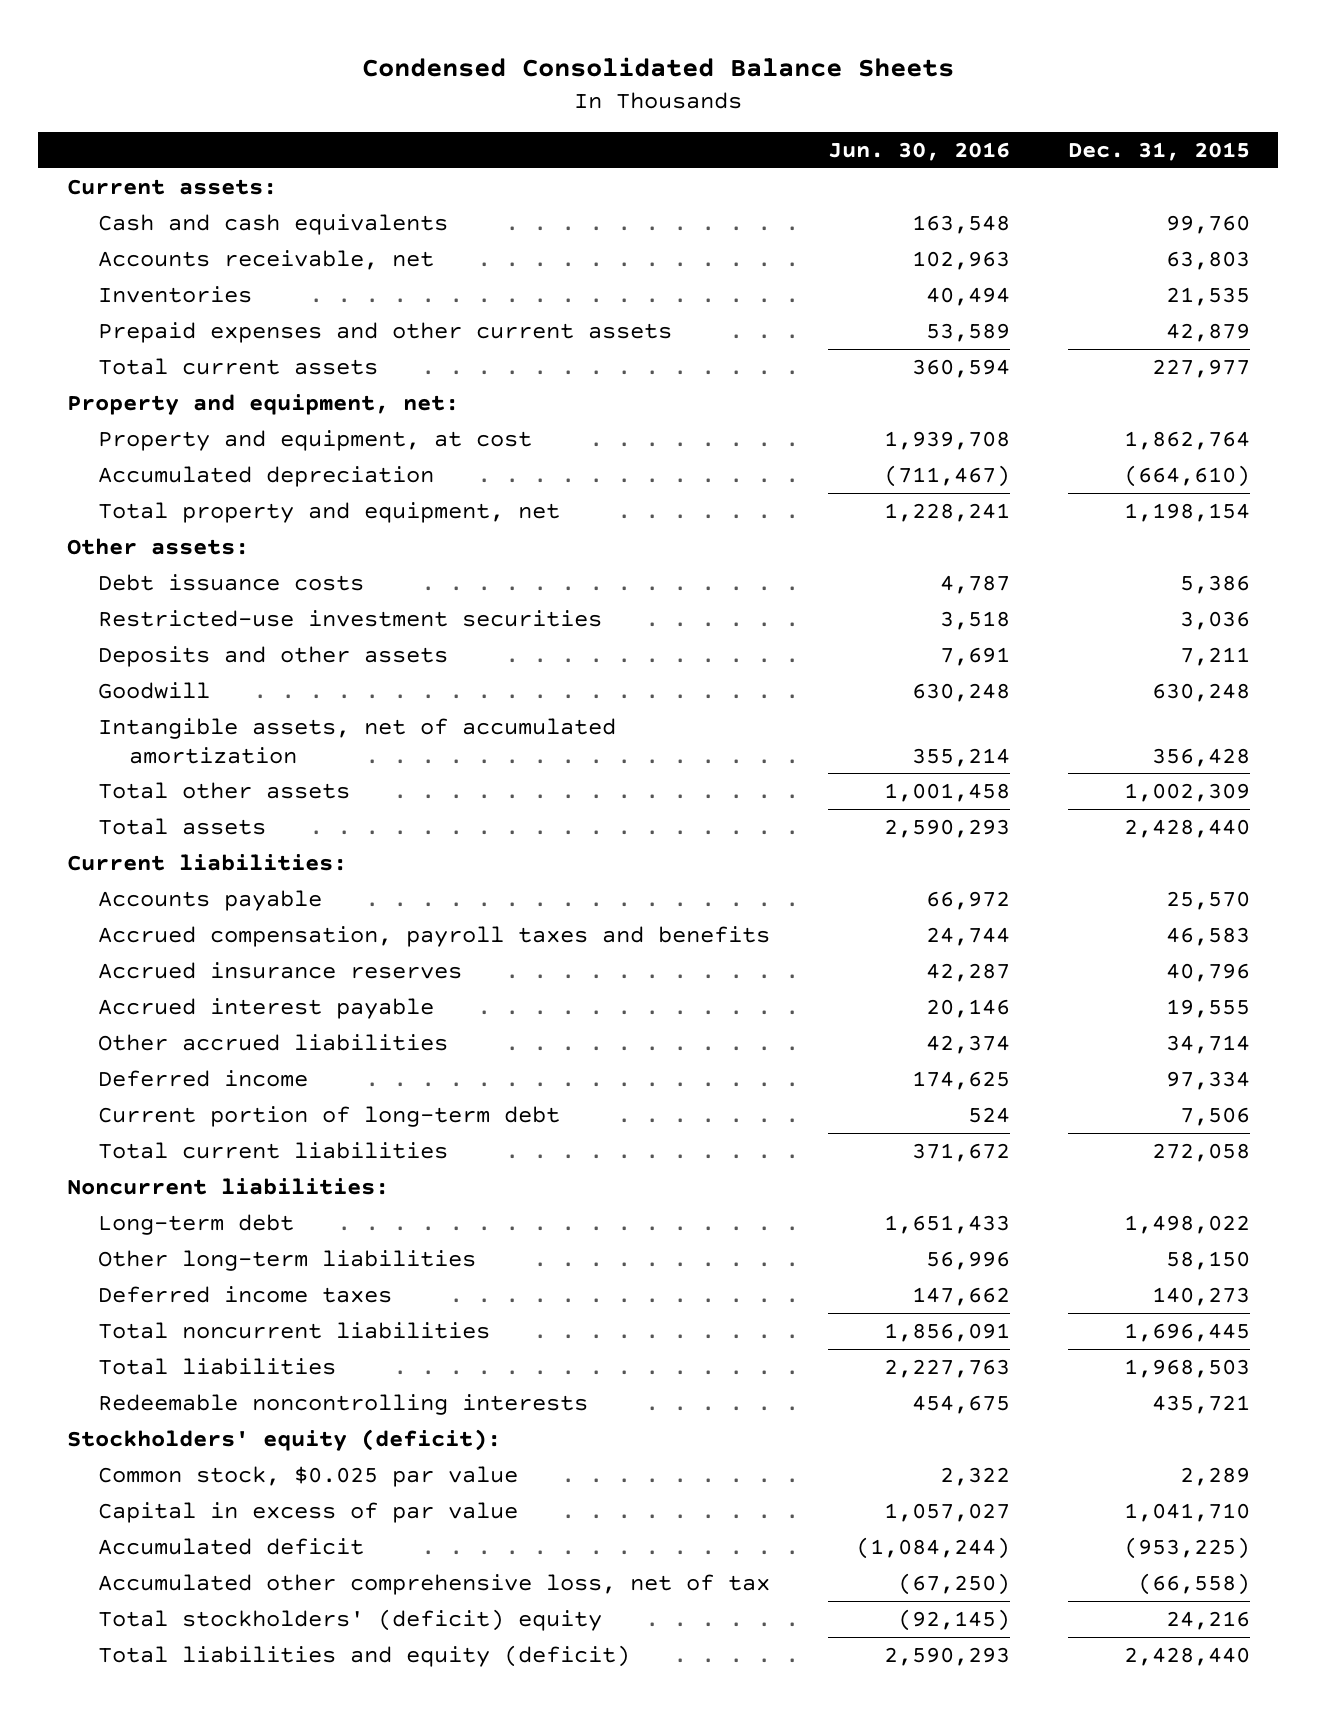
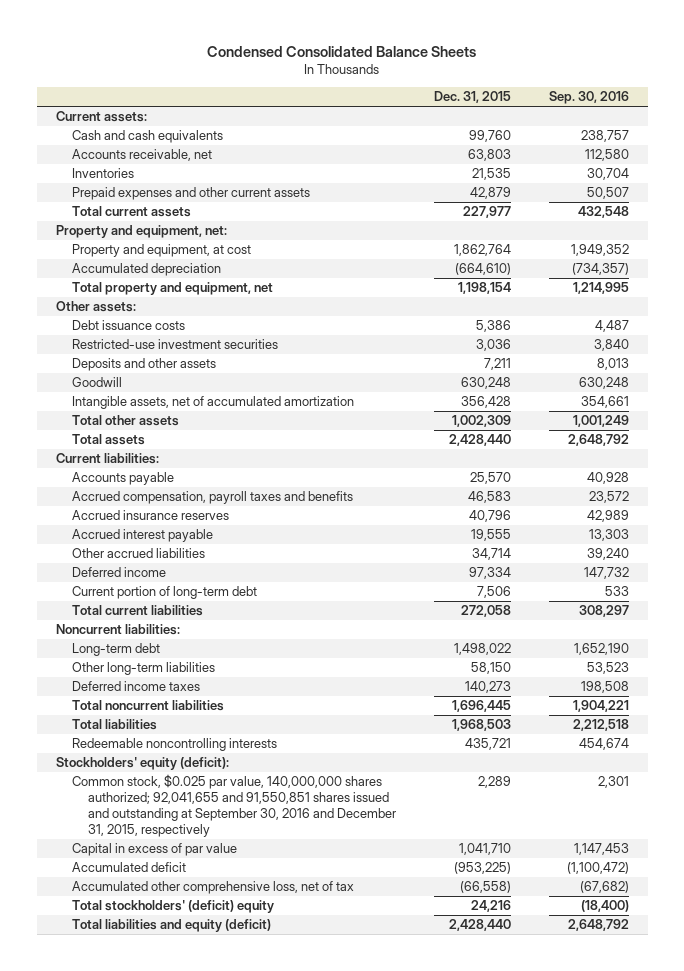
- | Jun. 30, 2016 | Dec. 31, 2015
+ | Dec. 31, 2015 | Sep. 30, 2016
- Common stock, $0.025 par value | 2,322 | 2,289
+ Common stock, $0.025 par value, 140,000,000 shares authorized; 92,041,655 and 91,550,851 shares issued and outstanding at September 30, 2016 and December 31, 2015, respectively | 2,289 | 2,301

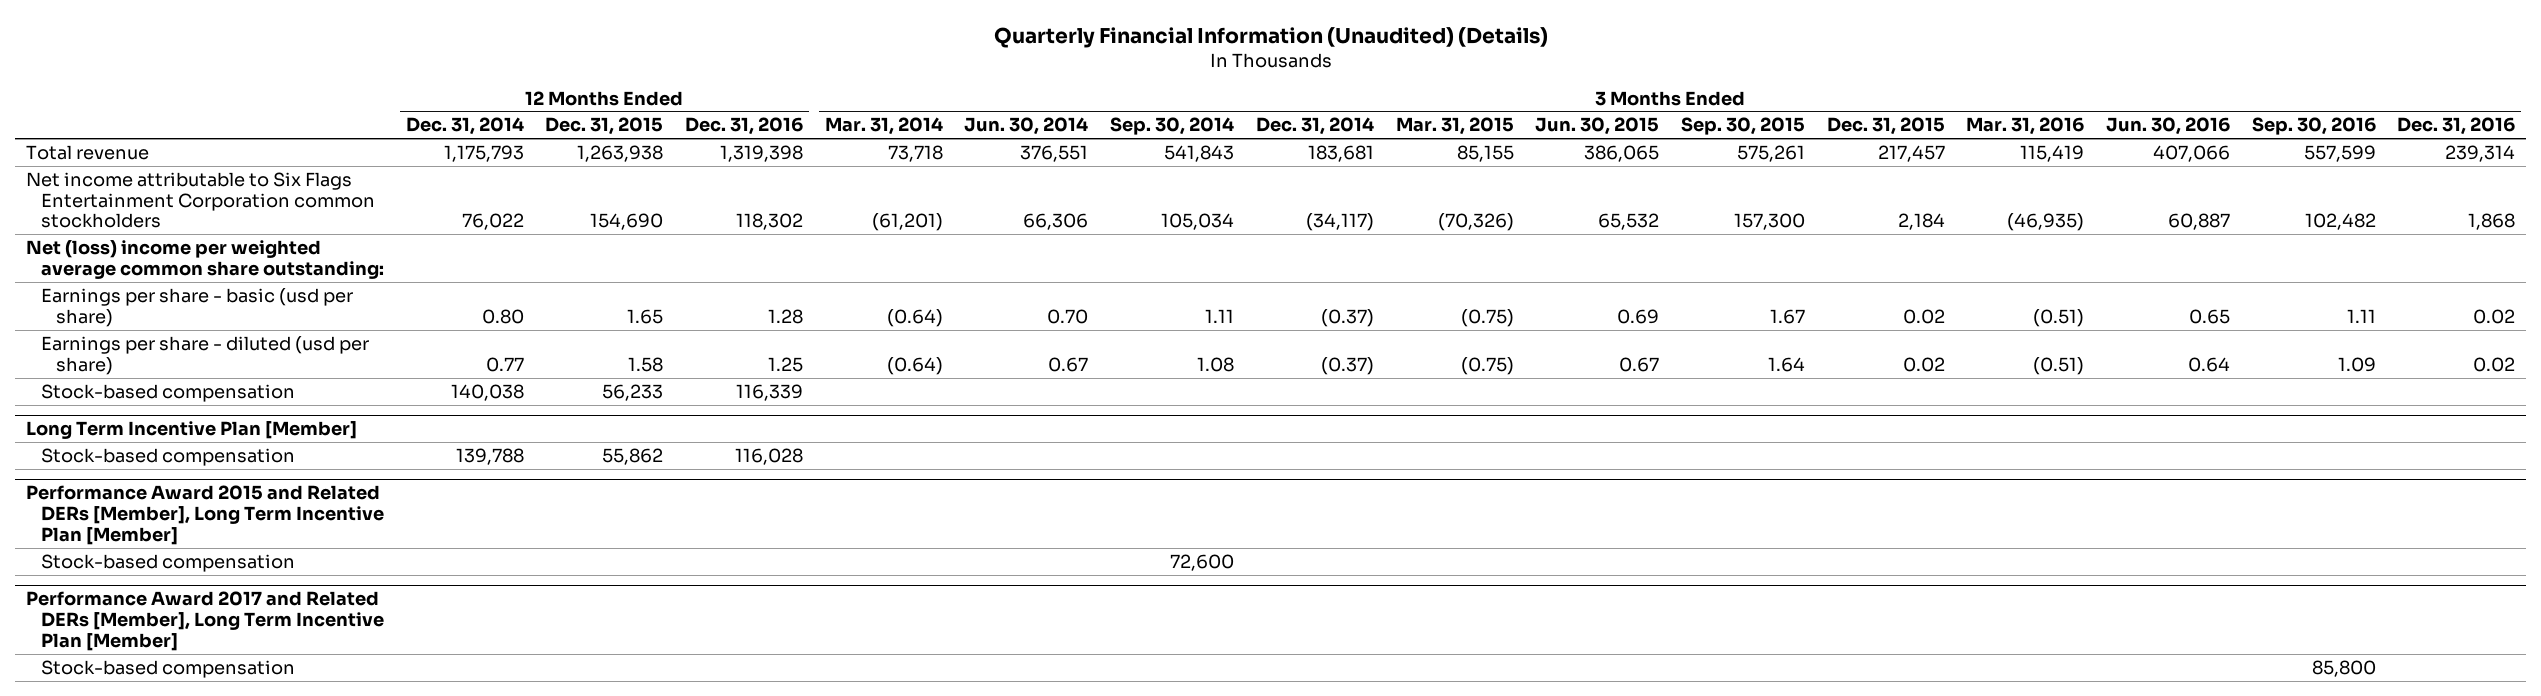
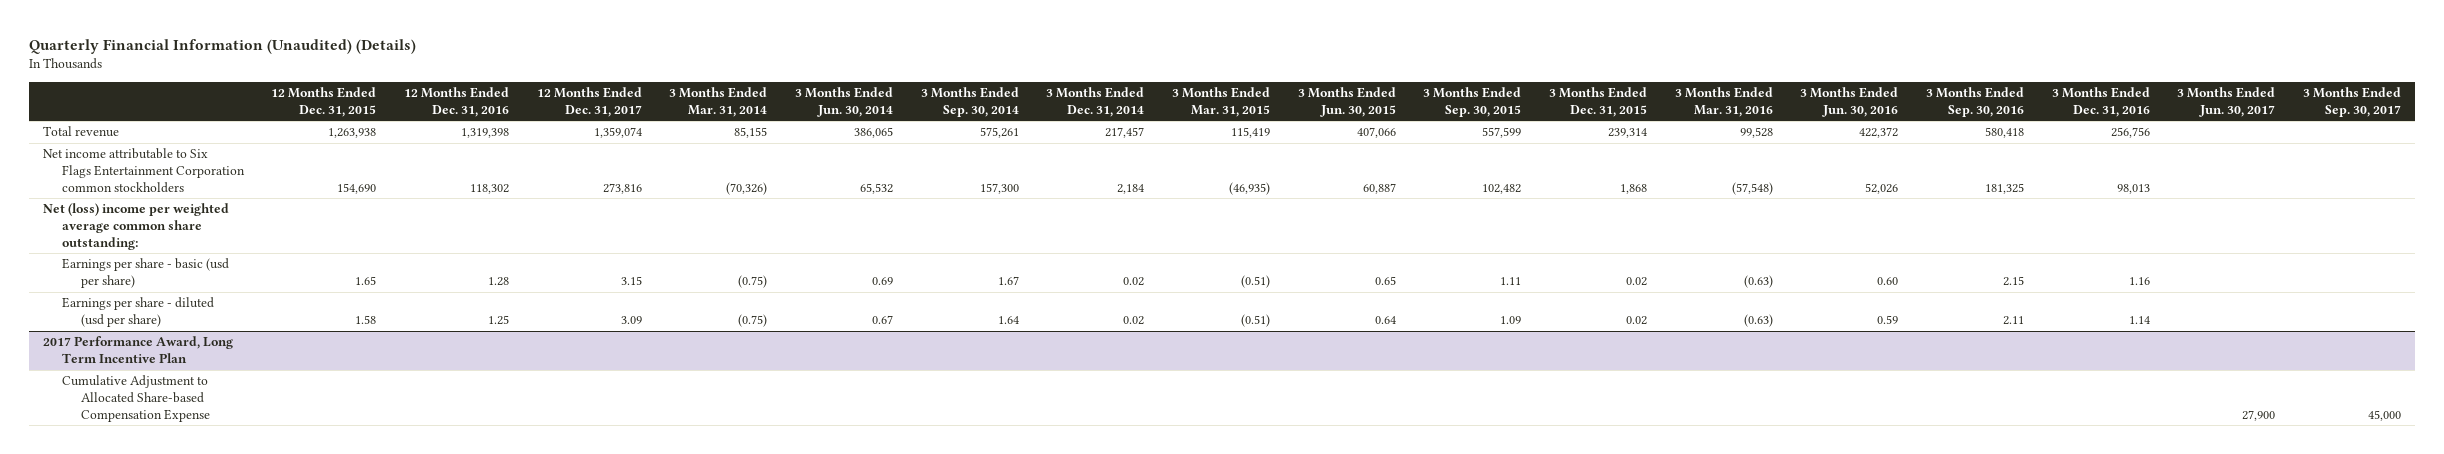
- | 12 Months Ended Dec. 31, 2014 | 12 Months Ended Dec. 31, 2015 | 12 Months Ended Dec. 31, 2016 | 3 Months Ended Mar. 31, 2014 | 3 Months Ended Jun. 30, 2014 | 3 Months Ended Sep. 30, 2014 | 3 Months Ended Dec. 31, 2014 | 3 Months Ended Mar. 31, 2015 | 3 Months Ended Jun. 30, 2015 | 3 Months Ended Sep. 30, 2015 | 3 Months Ended Dec. 31, 2015 | 3 Months Ended Mar. 31, 2016 | 3 Months Ended Jun. 30, 2016 | 3 Months Ended Sep. 30, 2016 | 3 Months Ended Dec. 31, 2016
+ | 12 Months Ended Dec. 31, 2015 | 12 Months Ended Dec. 31, 2016 | 12 Months Ended Dec. 31, 2017 | 3 Months Ended Mar. 31, 2014 | 3 Months Ended Jun. 30, 2014 | 3 Months Ended Sep. 30, 2014 | 3 Months Ended Dec. 31, 2014 | 3 Months Ended Mar. 31, 2015 | 3 Months Ended Jun. 30, 2015 | 3 Months Ended Sep. 30, 2015 | 3 Months Ended Dec. 31, 2015 | 3 Months Ended Mar. 31, 2016 | 3 Months Ended Jun. 30, 2016 | 3 Months Ended Sep. 30, 2016 | 3 Months Ended Dec. 31, 2016 | 3 Months Ended Jun. 30, 2017 | 3 Months Ended Sep. 30, 2017
- Total revenue | 1,175,793 | 1,263,938 | 1,319,398 | 73,718 | 376,551 | 541,843 | 183,681 | 85,155 | 386,065 | 575,261 | 217,457 | 115,419 | 407,066 | 557,599 | 239,314
- Net income attributable to Six Flags Entertainment Corporation common stockholders | 76,022 | 154,690 | 118,302 | (61,201) | 66,306 | 105,034 | (34,117) | (70,326) | 65,532 | 157,300 | 2,184 | (46,935) | 60,887 | 102,482 | 1,868
+ Total revenue | 1,263,938 | 1,319,398 | 1,359,074 | 85,155 | 386,065 | 575,261 | 217,457 | 115,419 | 407,066 | 557,599 | 239,314 | 99,528 | 422,372 | 580,418 | 256,756 | |
+ Net income attributable to Six Flags Entertainment Corporation common stockholders | 154,690 | 118,302 | 273,816 | (70,326) | 65,532 | 157,300 | 2,184 | (46,935) | 60,887 | 102,482 | 1,868 | (57,548) | 52,026 | 181,325 | 98,013 | |
- Earnings per share - basic (usd per share) | 0.80 | 1.65 | 1.28 | (0.64) | 0.70 | 1.11 | (0.37) | (0.75) | 0.69 | 1.67 | 0.02 | (0.51) | 0.65 | 1.11 | 0.02
- Earnings per share - diluted (usd per share) | 0.77 | 1.58 | 1.25 | (0.64) | 0.67 | 1.08 | (0.37) | (0.75) | 0.67 | 1.64 | 0.02 | (0.51) | 0.64 | 1.09 | 0.02
- Stock-based compensation | 140,038 | 56,233 | 116,339 | | | | | | | | | | | |
- Long Term Incentive Plan [Member]
- Stock-based compensation | 139,788 | 55,862 | 116,028 | | | | | | | | | | | |
- Performance Award 2015 and Related DERs [Member], Long Term Incentive Plan [Member]
- Stock-based compensation | | | | | | 72,600 | | | | | | | | |
- Performance Award 2017 and Related DERs [Member], Long Term Incentive Plan [Member]
- Stock-based compensation | | | | | | | | | | | | | | 85,800 |
+ Earnings per share - basic (usd per share) | 1.65 | 1.28 | 3.15 | (0.75) | 0.69 | 1.67 | 0.02 | (0.51) | 0.65 | 1.11 | 0.02 | (0.63) | 0.60 | 2.15 | 1.16 | |
+ Earnings per share - diluted (usd per share) | 1.58 | 1.25 | 3.09 | (0.75) | 0.67 | 1.64 | 0.02 | (0.51) | 0.64 | 1.09 | 0.02 | (0.63) | 0.59 | 2.11 | 1.14 | |
+ 2017 Performance Award, Long Term Incentive Plan
+ Cumulative Adjustment to Allocated Share-based Compensation Expense | | | | | | | | | | | | | | | | 27,900 | 45,000

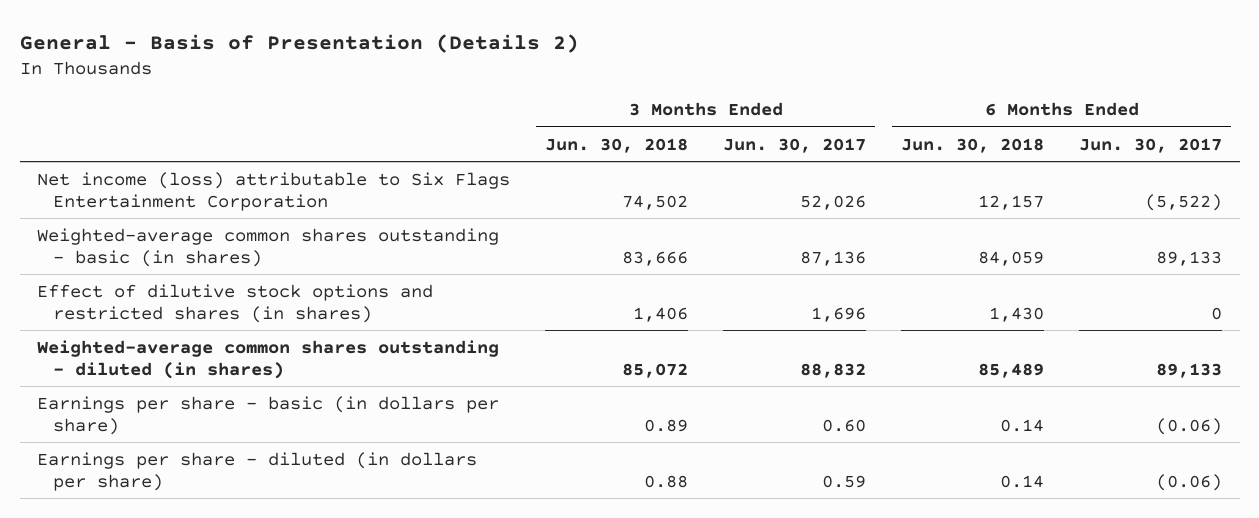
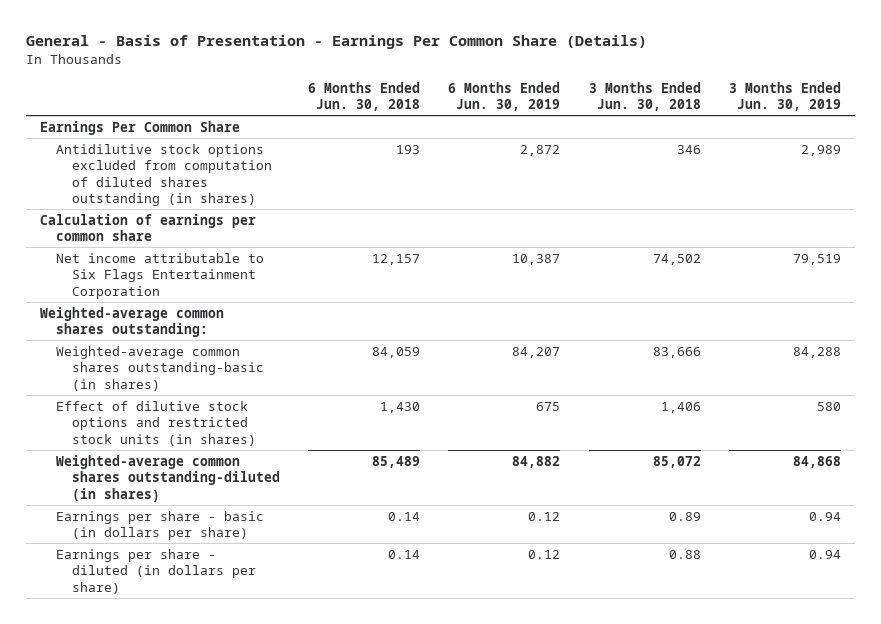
- General - Basis of Presentation (Details 2)
+ General - Basis of Presentation - Earnings Per Common Share (Details)
- | 3 Months Ended Jun. 30, 2018 | 3 Months Ended Jun. 30, 2017 | 6 Months Ended Jun. 30, 2018 | 6 Months Ended Jun. 30, 2017
+ | 6 Months Ended Jun. 30, 2018 | 6 Months Ended Jun. 30, 2019 | 3 Months Ended Jun. 30, 2018 | 3 Months Ended Jun. 30, 2019
- Net income (loss) attributable to Six Flags Entertainment Corporation | 74,502 | 52,026 | 12,157 | (5,522)
- Weighted-average common shares outstanding - basic (in shares) | 83,666 | 87,136 | 84,059 | 89,133
- Effect of dilutive stock options and restricted shares (in shares) | 1,406 | 1,696 | 1,430 | 0
- Weighted-average common shares outstanding - diluted (in shares) | 85,072 | 88,832 | 85,489 | 89,133
+ Earnings Per Common Share
+ Antidilutive stock options excluded from computation of diluted shares outstanding (in shares) | 193 | 2,872 | 346 | 2,989
+ Calculation of earnings per common share
+ Net income attributable to Six Flags Entertainment Corporation | 12,157 | 10,387 | 74,502 | 79,519
+ Weighted-average common shares outstanding:
+ Weighted-average common shares outstanding-basic (in shares) | 84,059 | 84,207 | 83,666 | 84,288
+ Effect of dilutive stock options and restricted stock units (in shares) | 1,430 | 675 | 1,406 | 580
+ Weighted-average common shares outstanding-diluted (in shares) | 85,489 | 84,882 | 85,072 | 84,868

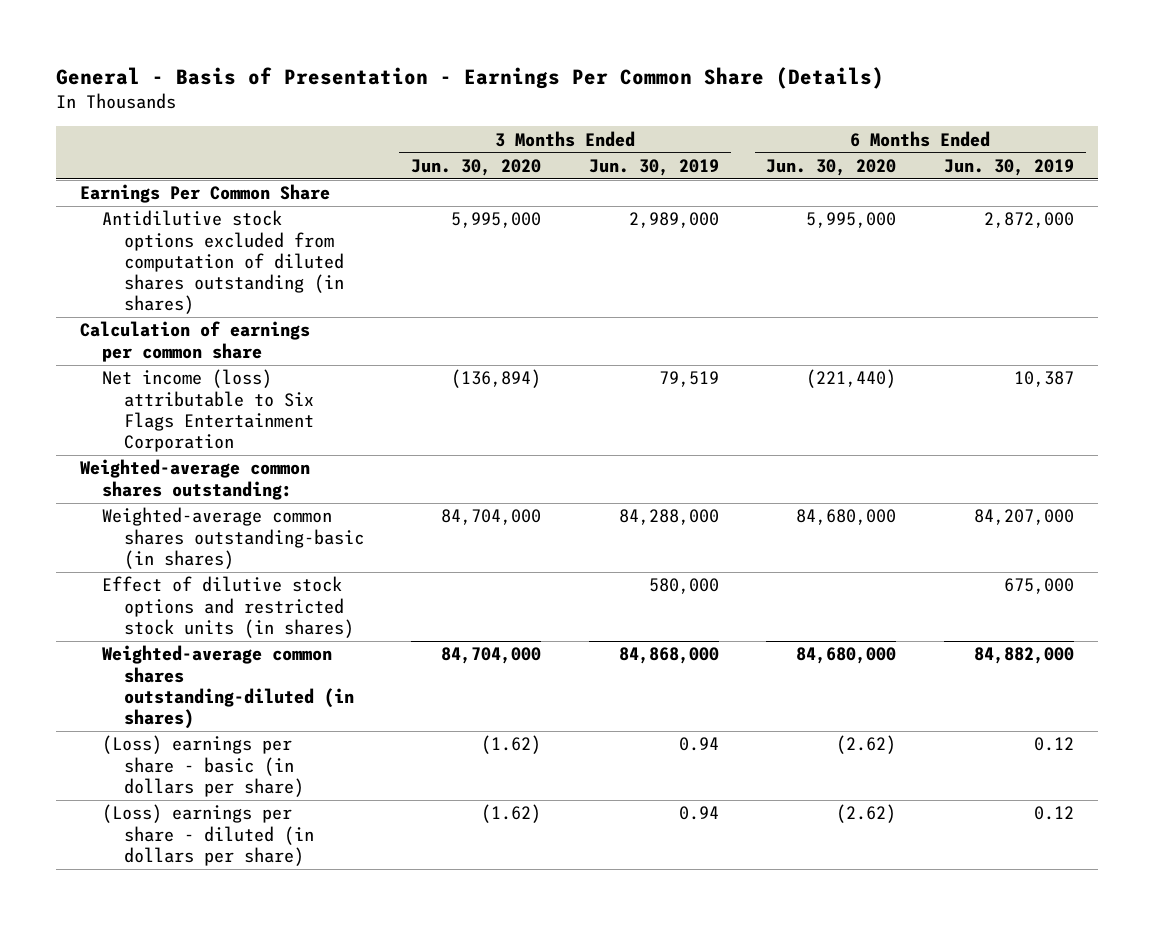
- | 6 Months Ended Jun. 30, 2018 | 6 Months Ended Jun. 30, 2019 | 3 Months Ended Jun. 30, 2018 | 3 Months Ended Jun. 30, 2019
+ | 3 Months Ended Jun. 30, 2020 | 3 Months Ended Jun. 30, 2019 | 6 Months Ended Jun. 30, 2020 | 6 Months Ended Jun. 30, 2019
- Antidilutive stock options excluded from computation of diluted shares outstanding (in shares) | 193 | 2,872 | 346 | 2,989
+ Antidilutive stock options excluded from computation of diluted shares outstanding (in shares) | 5,995,000 | 2,989,000 | 5,995,000 | 2,872,000
- Net income attributable to Six Flags Entertainment Corporation | 12,157 | 10,387 | 74,502 | 79,519
+ Net income (loss) attributable to Six Flags Entertainment Corporation | (136,894) | 79,519 | (221,440) | 10,387
- Weighted-average common shares outstanding-basic (in shares) | 84,059 | 84,207 | 83,666 | 84,288
- Effect of dilutive stock options and restricted stock units (in shares) | 1,430 | 675 | 1,406 | 580
- Weighted-average common shares outstanding-diluted (in shares) | 85,489 | 84,882 | 85,072 | 84,868
- Earnings per share - basic (in dollars per share) | 0.14 | 0.12 | 0.89 | 0.94
- Earnings per share - diluted (in dollars per share) | 0.14 | 0.12 | 0.88 | 0.94
+ Weighted-average common shares outstanding-basic (in shares) | 84,704,000 | 84,288,000 | 84,680,000 | 84,207,000
+ Effect of dilutive stock options and restricted stock units (in shares) | | 580,000 | | 675,000
+ Weighted-average common shares outstanding-diluted (in shares) | 84,704,000 | 84,868,000 | 84,680,000 | 84,882,000
+ (Loss) earnings per share - basic (in dollars per share) | (1.62) | 0.94 | (2.62) | 0.12
+ (Loss) earnings per share - diluted (in dollars per share) | (1.62) | 0.94 | (2.62) | 0.12

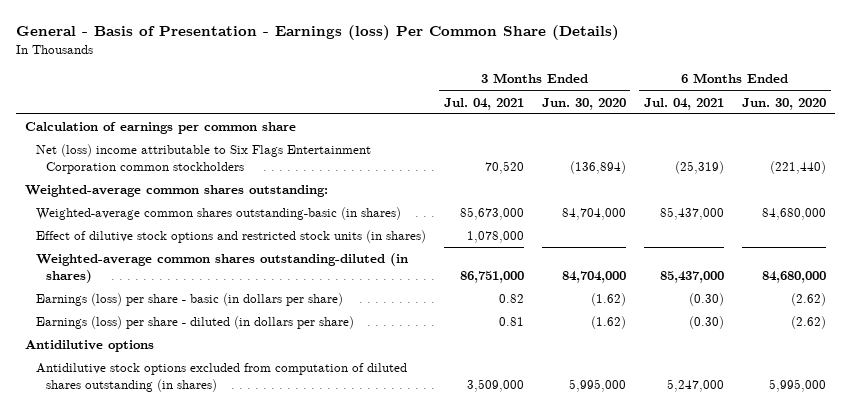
- General - Basis of Presentation - Earnings Per Common Share (Details)
+ General - Basis of Presentation - Earnings (loss) Per Common Share (Details)
- | 3 Months Ended Jun. 30, 2020 | 3 Months Ended Jun. 30, 2019 | 6 Months Ended Jun. 30, 2020 | 6 Months Ended Jun. 30, 2019
+ | 3 Months Ended Jul. 04, 2021 | 3 Months Ended Jun. 30, 2020 | 6 Months Ended Jul. 04, 2021 | 6 Months Ended Jun. 30, 2020
- Earnings Per Common Share
- Net income (loss) attributable to Six Flags Entertainment Corporation | (136,894) | 79,519 | (221,440) | 10,387
+ Net (loss) income attributable to Six Flags Entertainment Corporation common stockholders | 70,520 | (136,894) | (25,319) | (221,440)
- (Loss) earnings per share - basic (in dollars per share) | (1.62) | 0.94 | (2.62) | 0.12
- (Loss) earnings per share - diluted (in dollars per share) | (1.62) | 0.94 | (2.62) | 0.12
+ Earnings (loss) per share - basic (in dollars per share) | 0.82 | (1.62) | (0.30) | (2.62)
+ Earnings (loss) per share - diluted (in dollars per share) | 0.81 | (1.62) | (0.30) | (2.62)
+ Antidilutive options
moved down: Antidilutive stock options excluded from computation of diluted shares outstanding (in shares) | 3,509,000 | 5,995,000 | 5,247,000 | 5,995,000

